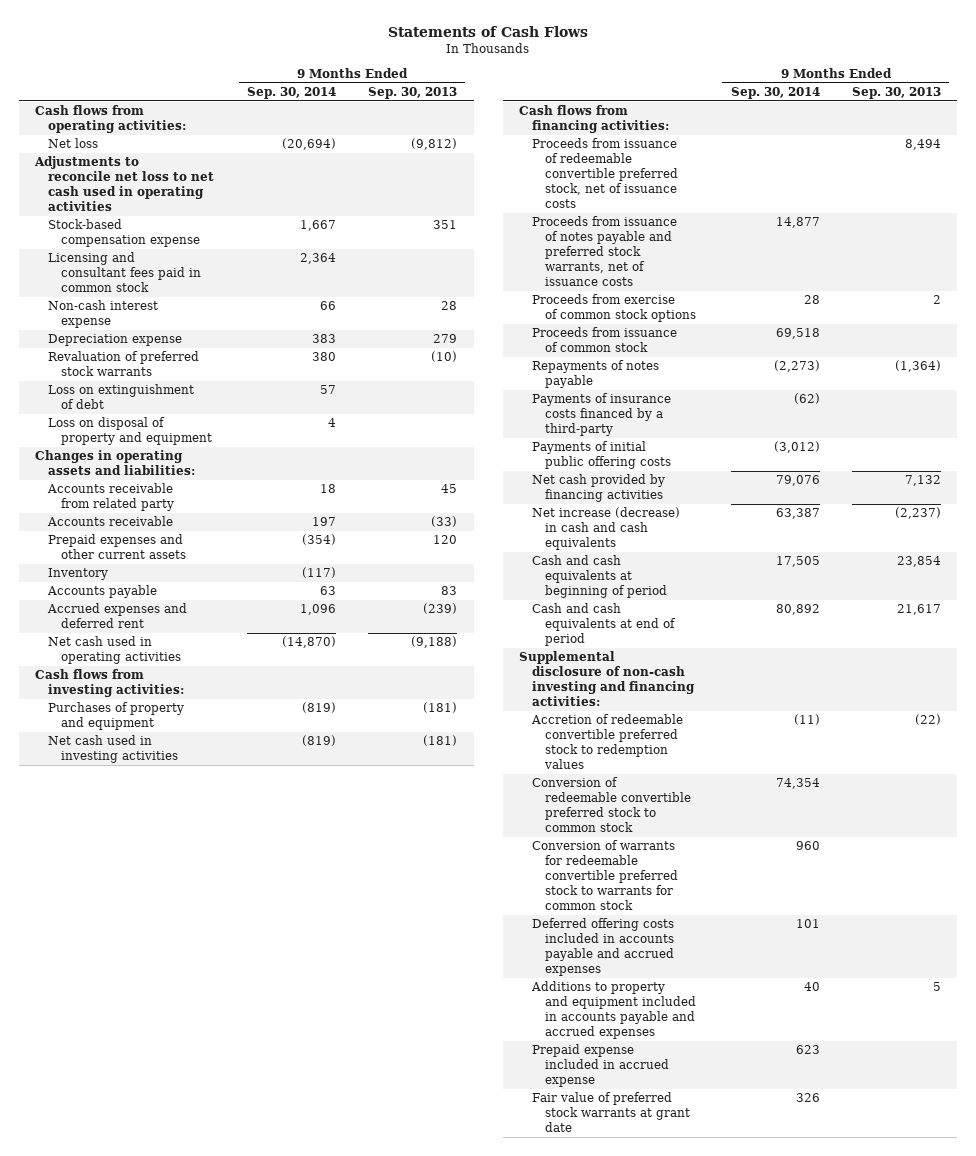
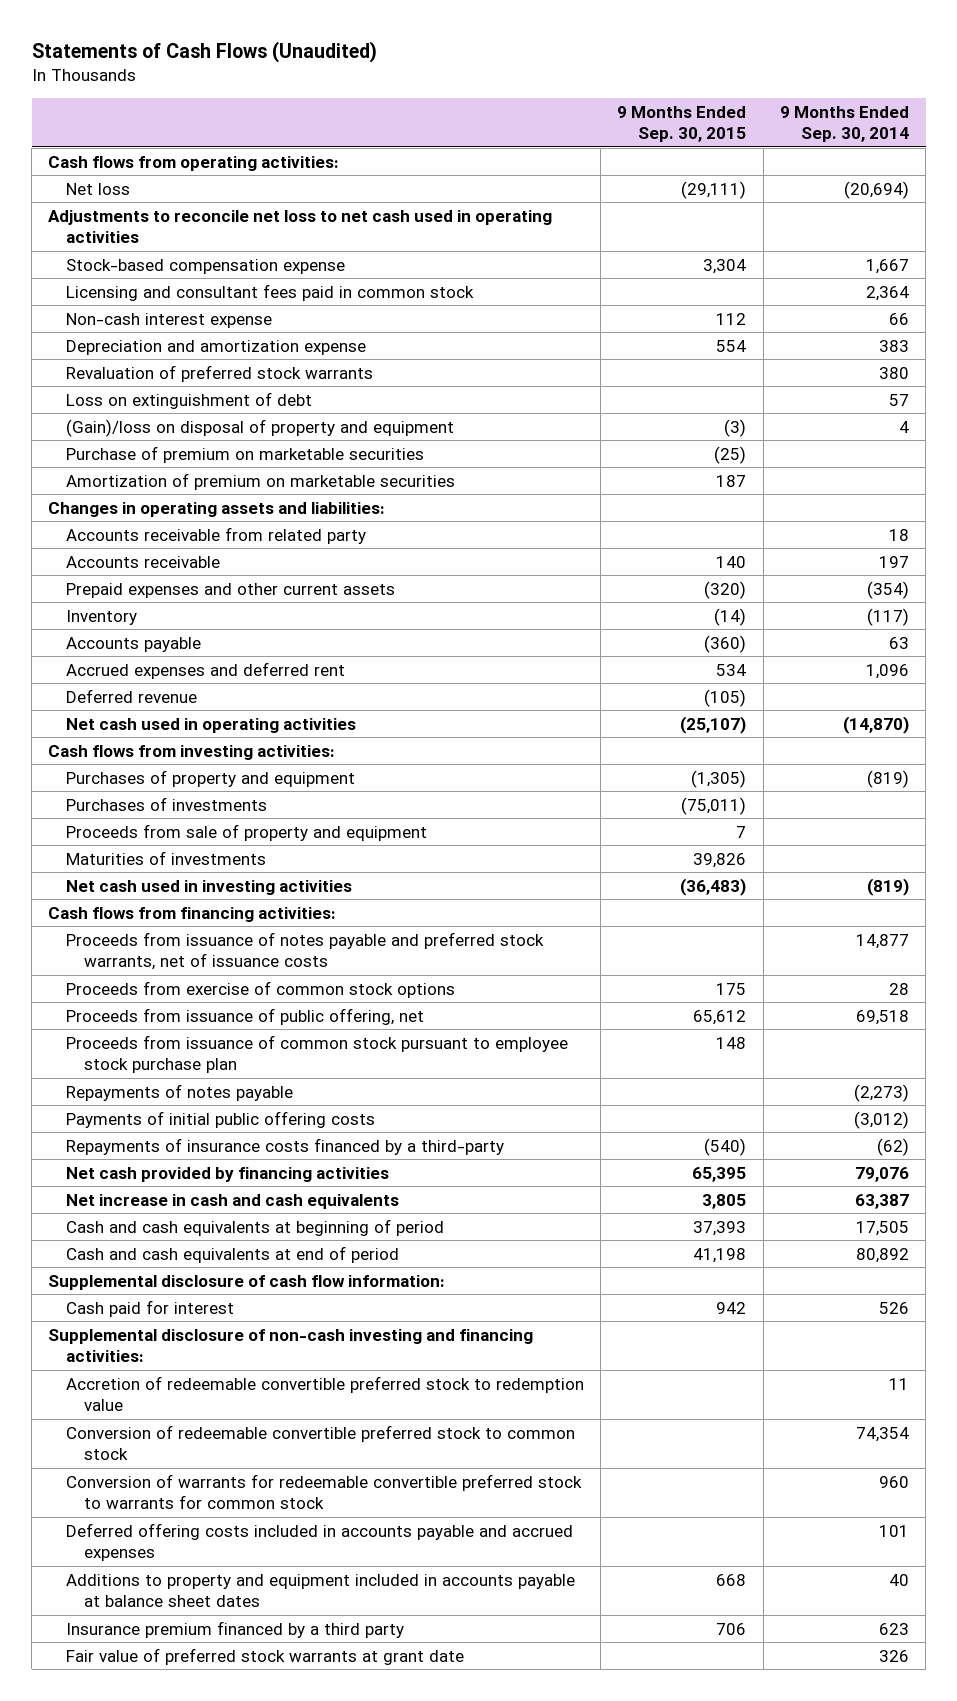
- Statements of Cash Flows
+ Statements of Cash Flows (Unaudited)
- | 9 Months Ended Sep. 30, 2014 | 9 Months Ended Sep. 30, 2013
+ | 9 Months Ended Sep. 30, 2015 | 9 Months Ended Sep. 30, 2014
- Depreciation expense | 383 | 279
+ Depreciation and amortization expense | 554 | 383
- Loss on disposal of property and equipment | 4 |
+ (Gain)/loss on disposal of property and equipment | (3) | 4
+ Purchase of premium on marketable securities | (25) |
+ Amortization of premium on marketable securities | 187 |
+ Deferred revenue | (105) |
+ Purchases of investments | (75,011) |
+ Proceeds from sale of property and equipment | 7 |
+ Maturities of investments | 39,826 |
- Proceeds from issuance of redeemable convertible preferred stock, net of issuance costs | | 8,494
- Proceeds from issuance of common stock | 69,518 |
+ Proceeds from issuance of public offering, net | 65,612 | 69,518
+ Proceeds from issuance of common stock pursuant to employee stock purchase plan | 148 |
- Payments of insurance costs financed by a third-party | (62) |
+ Repayments of insurance costs financed by a third-party | (540) | (62)
- Net increase (decrease) in cash and cash equivalents | 63,387 | (2,237)
+ Net increase in cash and cash equivalents | 3,805 | 63,387
+ Supplemental disclosure of cash flow information:
+ Cash paid for interest | 942 | 526
- Accretion of redeemable convertible preferred stock to redemption values | (11) | (22)
+ Accretion of redeemable convertible preferred stock to redemption value | | 11
- Additions to property and equipment included in accounts payable and accrued expenses | 40 | 5
- Prepaid expense included in accrued expense | 623 |
+ Additions to property and equipment included in accounts payable at balance sheet dates | 668 | 40
+ Insurance premium financed by a third party | 706 | 623

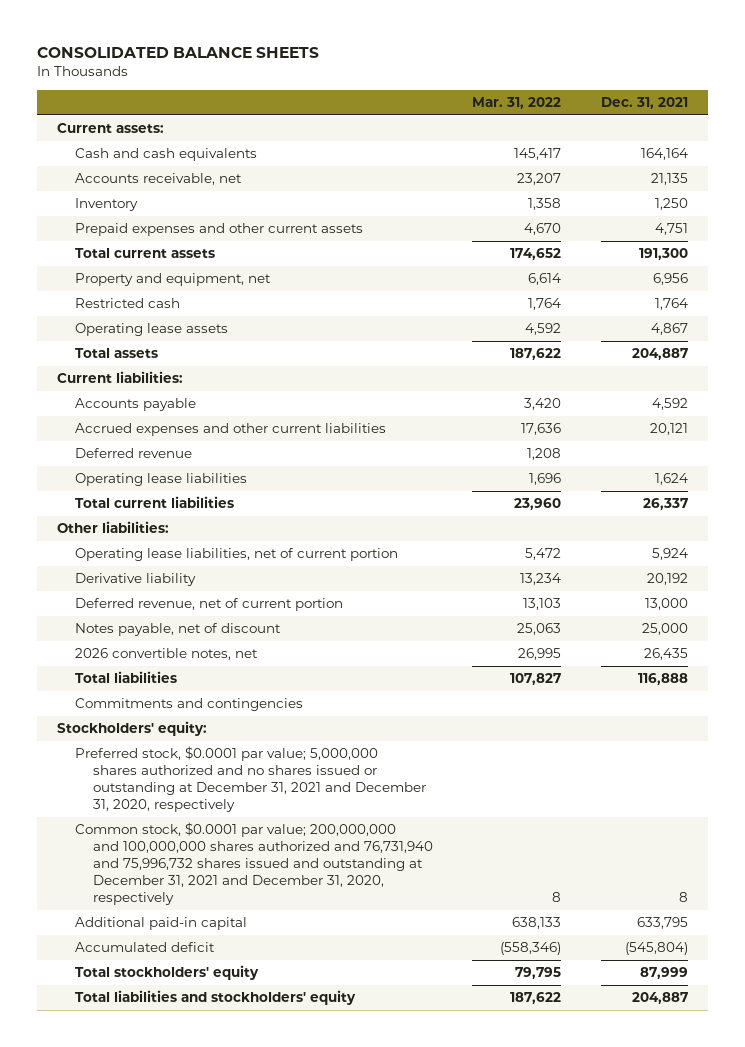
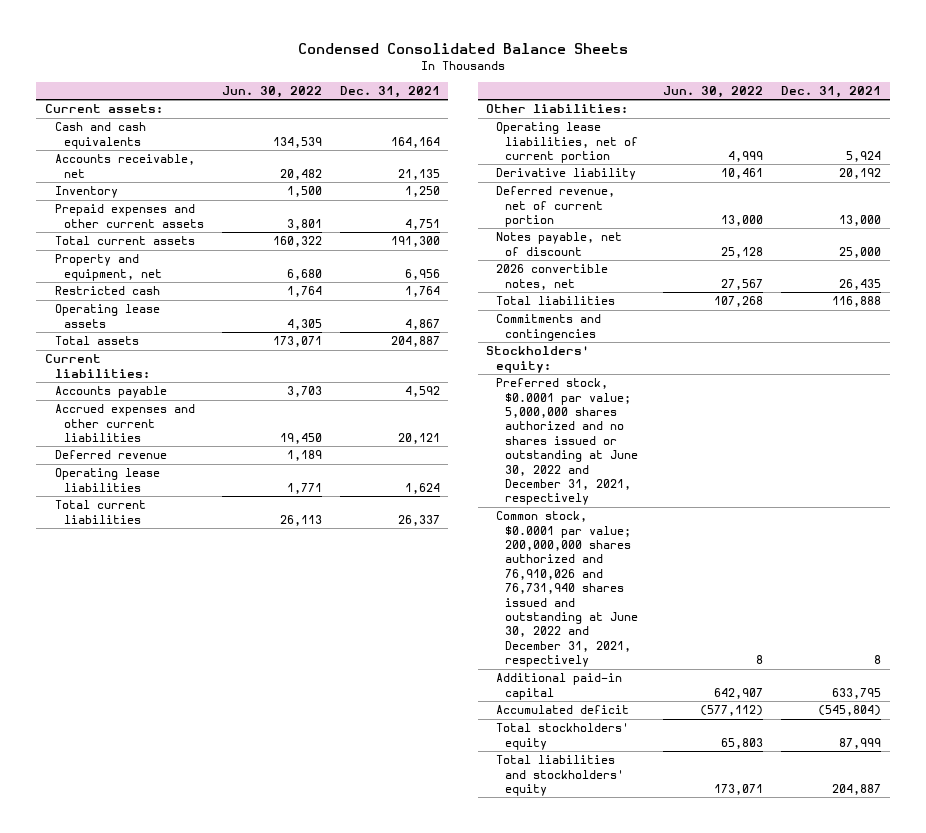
- CONSOLIDATED BALANCE SHEETS
+ Condensed Consolidated Balance Sheets
- | Mar. 31, 2022 | Dec. 31, 2021
+ | Jun. 30, 2022 | Dec. 31, 2021
- Preferred stock, $0.0001 par value; 5,000,000 shares authorized and no shares issued or outstanding at December 31, 2021 and December 31, 2020, respectively
- Common stock, $0.0001 par value; 200,000,000 and 100,000,000 shares authorized and 76,731,940 and 75,996,732 shares issued and outstanding at December 31, 2021 and December 31, 2020, respectively | 8 | 8
+ Preferred stock, $0.0001 par value; 5,000,000 shares authorized and no shares issued or outstanding at June 30, 2022 and December 31, 2021, respectively
+ Common stock, $0.0001 par value; 200,000,000 shares authorized and 76,910,026 and 76,731,940 shares issued and outstanding at June 30, 2022 and December 31, 2021, respectively | 8 | 8

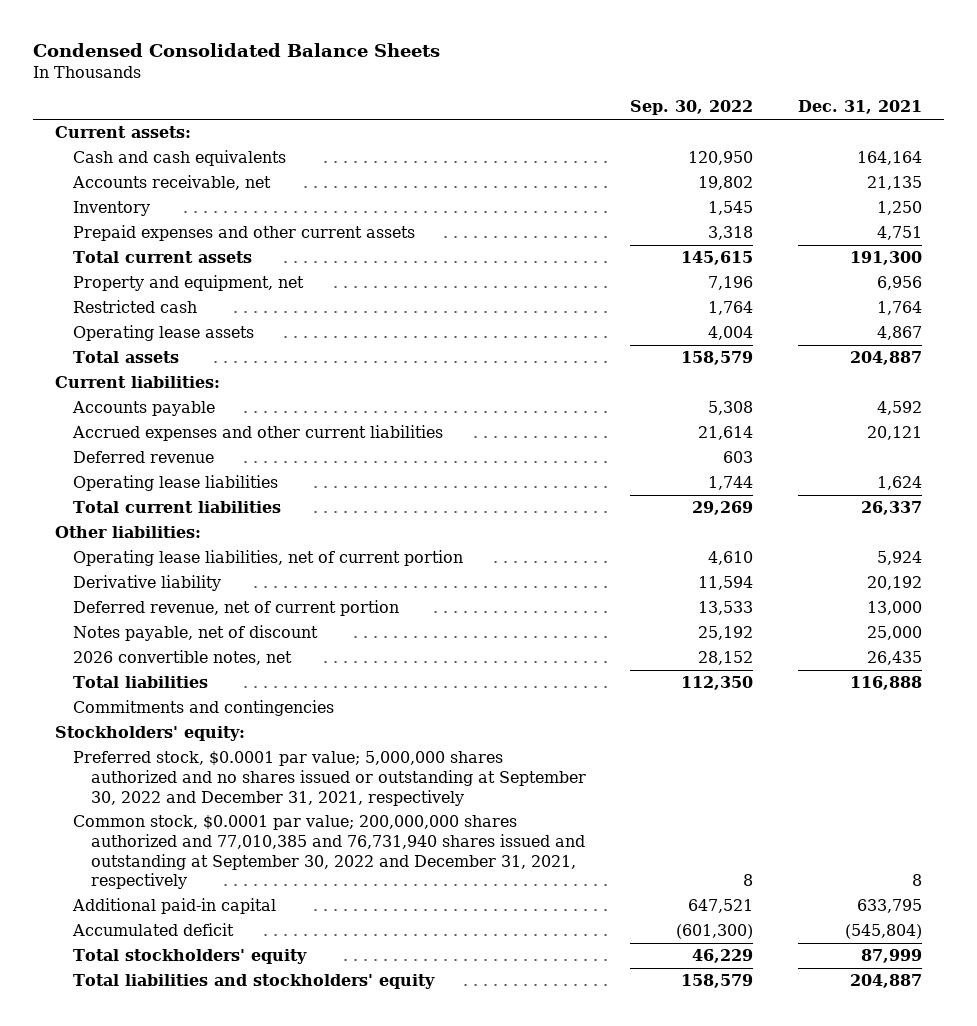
- | Jun. 30, 2022 | Dec. 31, 2021
+ | Sep. 30, 2022 | Dec. 31, 2021
- Preferred stock, $0.0001 par value; 5,000,000 shares authorized and no shares issued or outstanding at June 30, 2022 and December 31, 2021, respectively
- Common stock, $0.0001 par value; 200,000,000 shares authorized and 76,910,026 and 76,731,940 shares issued and outstanding at June 30, 2022 and December 31, 2021, respectively | 8 | 8
+ Preferred stock, $0.0001 par value; 5,000,000 shares authorized and no shares issued or outstanding at September 30, 2022 and December 31, 2021, respectively
+ Common stock, $0.0001 par value; 200,000,000 shares authorized and 77,010,385 and 76,731,940 shares issued and outstanding at September 30, 2022 and December 31, 2021, respectively | 8 | 8

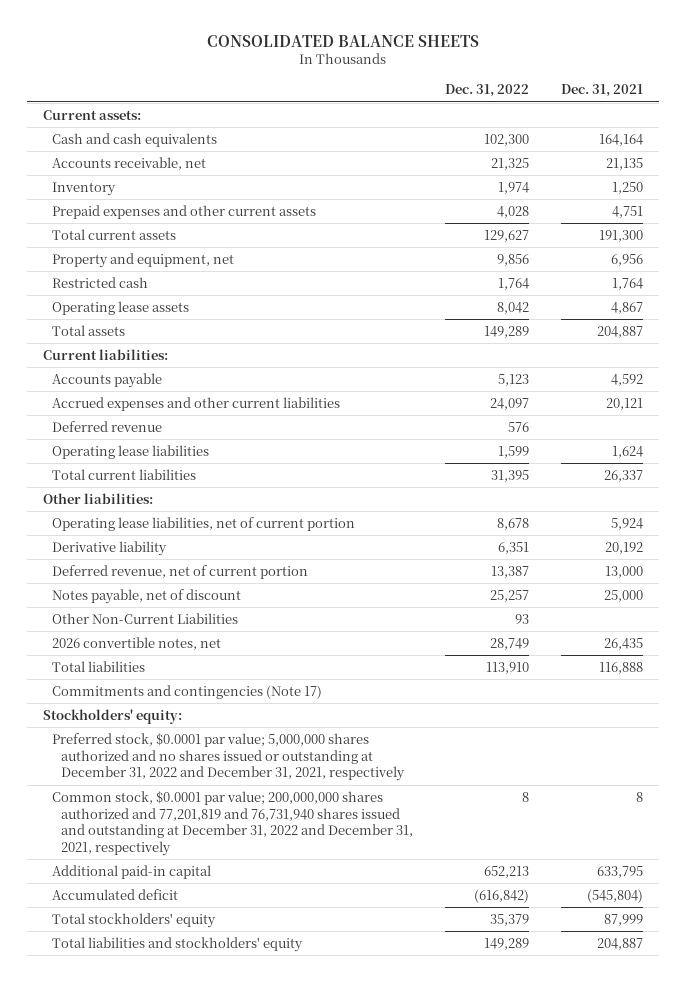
- Condensed Consolidated Balance Sheets
+ CONSOLIDATED BALANCE SHEETS
- | Sep. 30, 2022 | Dec. 31, 2021
+ | Dec. 31, 2022 | Dec. 31, 2021
+ Other Non-Current Liabilities | 93 |
- Commitments and contingencies
+ Commitments and contingencies (Note 17)
- Preferred stock, $0.0001 par value; 5,000,000 shares authorized and no shares issued or outstanding at September 30, 2022 and December 31, 2021, respectively
- Common stock, $0.0001 par value; 200,000,000 shares authorized and 77,010,385 and 76,731,940 shares issued and outstanding at September 30, 2022 and December 31, 2021, respectively | 8 | 8
+ Preferred stock, $0.0001 par value; 5,000,000 shares authorized and no shares issued or outstanding at December 31, 2022 and December 31, 2021, respectively
+ Common stock, $0.0001 par value; 200,000,000 shares authorized and 77,201,819 and 76,731,940 shares issued and outstanding at December 31, 2022 and December 31, 2021, respectively | 8 | 8

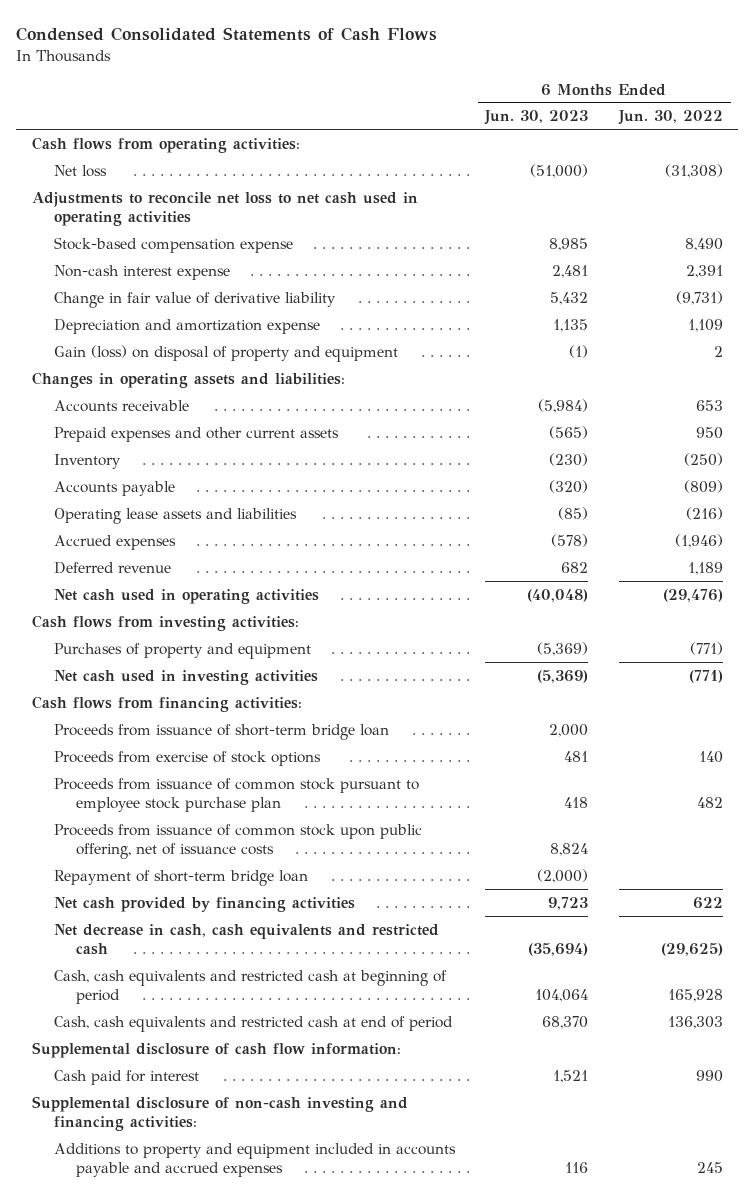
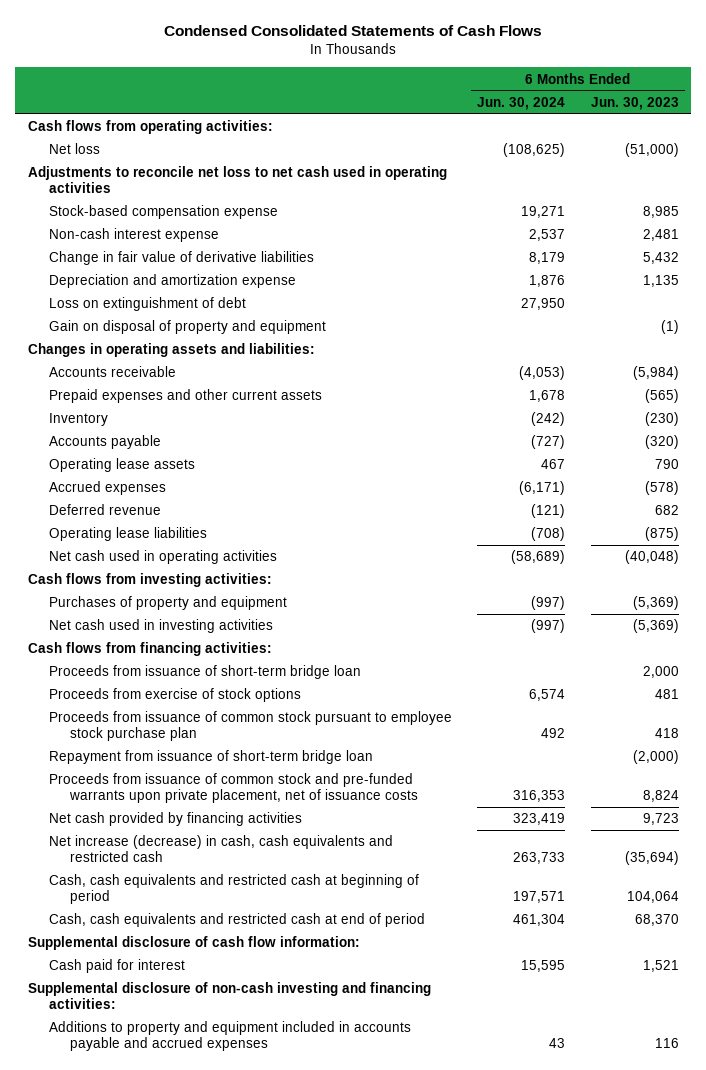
- | 6 Months Ended Jun. 30, 2023 | 6 Months Ended Jun. 30, 2022
+ | 6 Months Ended Jun. 30, 2024 | 6 Months Ended Jun. 30, 2023
- Change in fair value of derivative liability | 5,432 | (9,731)
+ Change in fair value of derivative liabilities | 8,179 | 5,432
- Gain (loss) on disposal of property and equipment | (1) | 2
+ Loss on extinguishment of debt | 27,950 |
+ Gain on disposal of property and equipment | | (1)
- Operating lease assets and liabilities | (85) | (216)
+ Operating lease assets | 467 | 790
+ Operating lease liabilities | (708) | (875)
- Proceeds from issuance of common stock upon public offering, net of issuance costs | 8,824 |
- Repayment of short-term bridge loan | (2,000) |
+ Repayment from issuance of short-term bridge loan | | (2,000)
+ Proceeds from issuance of common stock and pre-funded warrants upon private placement, net of issuance costs | 316,353 | 8,824
- Net decrease in cash, cash equivalents and restricted cash | (35,694) | (29,625)
+ Net increase (decrease) in cash, cash equivalents and restricted cash | 263,733 | (35,694)

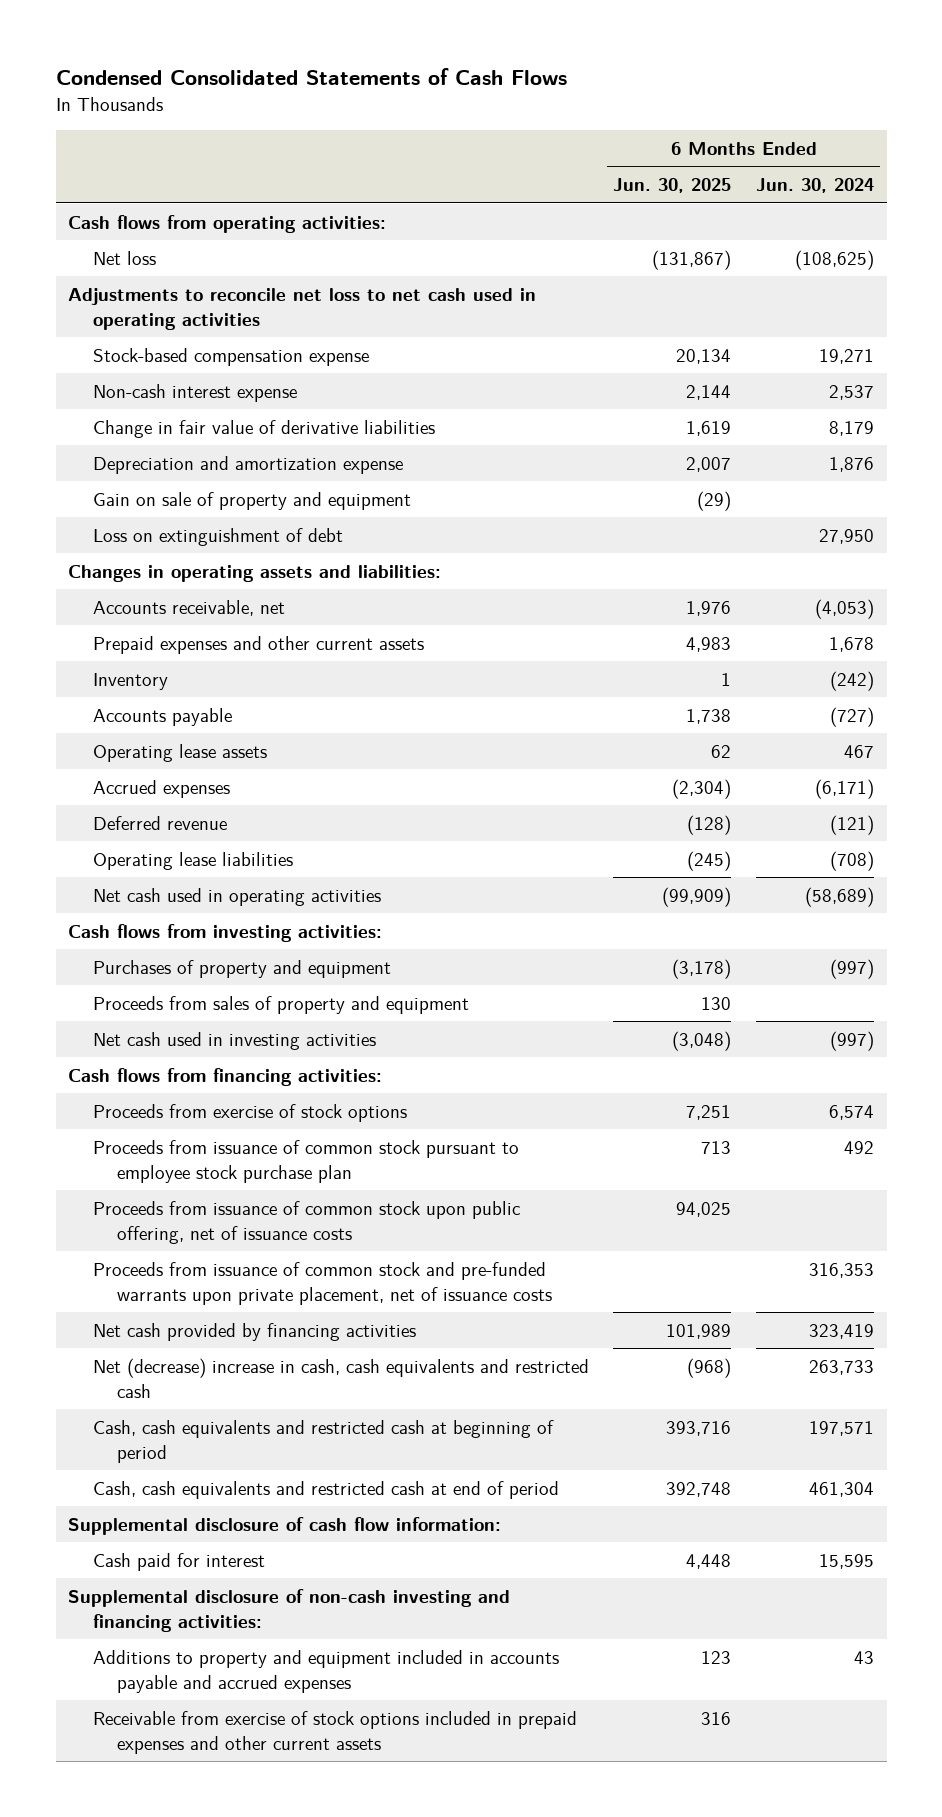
- | 6 Months Ended Jun. 30, 2024 | 6 Months Ended Jun. 30, 2023
+ | 6 Months Ended Jun. 30, 2025 | 6 Months Ended Jun. 30, 2024
+ Gain on sale of property and equipment | (29) |
- Gain on disposal of property and equipment | | (1)
- Accounts receivable | (4,053) | (5,984)
+ Accounts receivable, net | 1,976 | (4,053)
+ Proceeds from sales of property and equipment | 130 |
- Proceeds from issuance of short-term bridge loan | | 2,000
- Repayment from issuance of short-term bridge loan | | (2,000)
+ Proceeds from issuance of common stock upon public offering, net of issuance costs | 94,025 |
- Net increase (decrease) in cash, cash equivalents and restricted cash | 263,733 | (35,694)
+ Net (decrease) increase in cash, cash equivalents and restricted cash | (968) | 263,733
+ Receivable from exercise of stock options included in prepaid expenses and other current assets | 316 |

